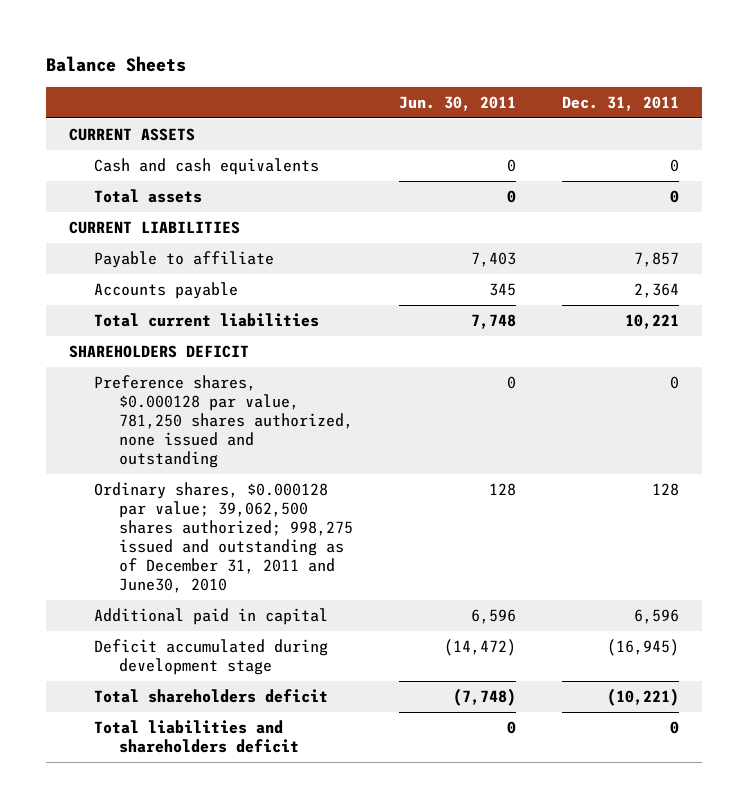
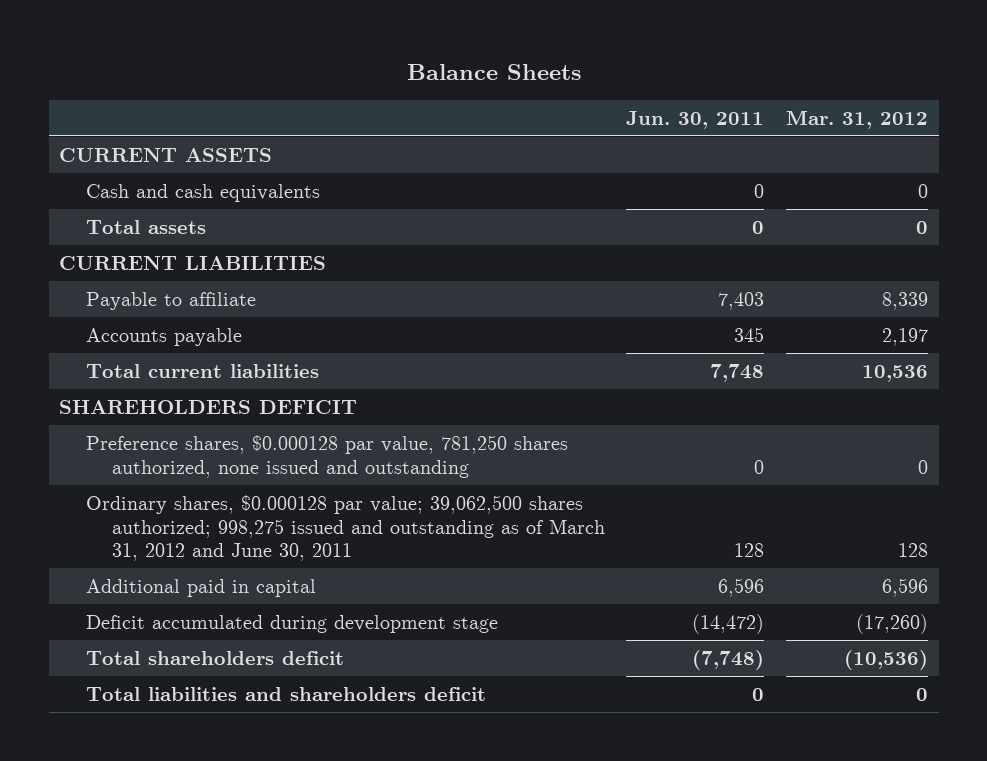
- | Jun. 30, 2011 | Dec. 31, 2011
+ | Jun. 30, 2011 | Mar. 31, 2012
- Ordinary shares, $0.000128 par value; 39,062,500 shares authorized; 998,275 issued and outstanding as of December 31, 2011 and June30, 2010 | 128 | 128
+ Ordinary shares, $0.000128 par value; 39,062,500 shares authorized; 998,275 issued and outstanding as of March 31, 2012 and June 30, 2011 | 128 | 128

